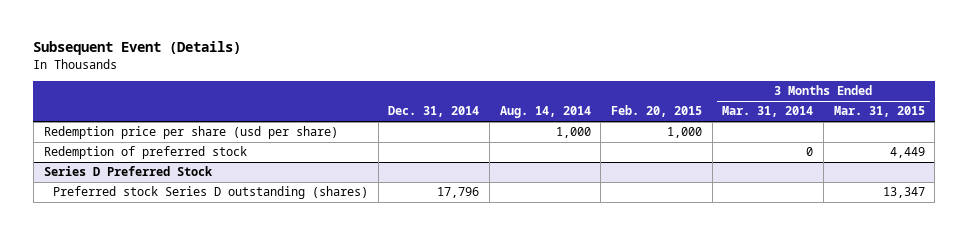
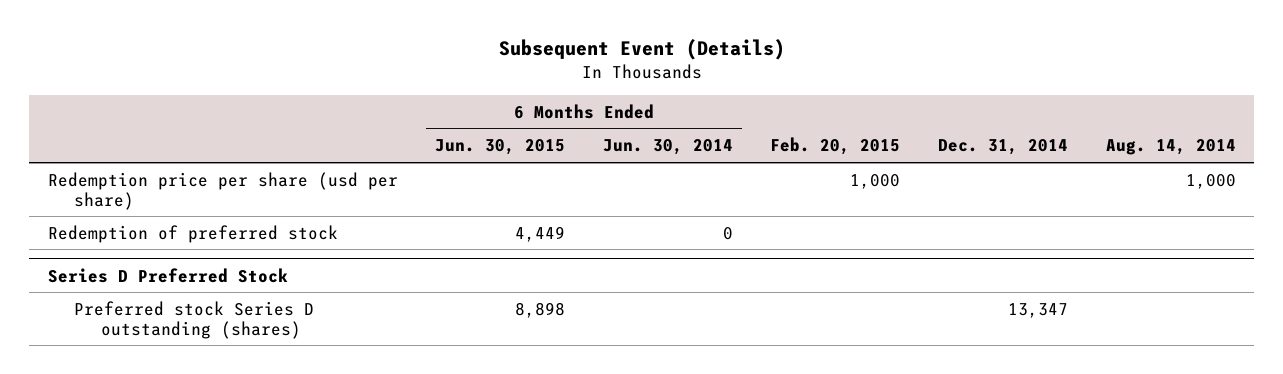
- | Dec. 31, 2014 | Aug. 14, 2014 | Feb. 20, 2015 | 3 Months Ended Mar. 31, 2014 | 3 Months Ended Mar. 31, 2015
+ | 6 Months Ended Jun. 30, 2015 | 6 Months Ended Jun. 30, 2014 | Feb. 20, 2015 | Dec. 31, 2014 | Aug. 14, 2014
@ Series D Preferred Stock
- Preferred stock Series D outstanding (shares) | 17,796 | | | | 13,347
+ Preferred stock Series D outstanding (shares) | 8,898 | | | 13,347 |

